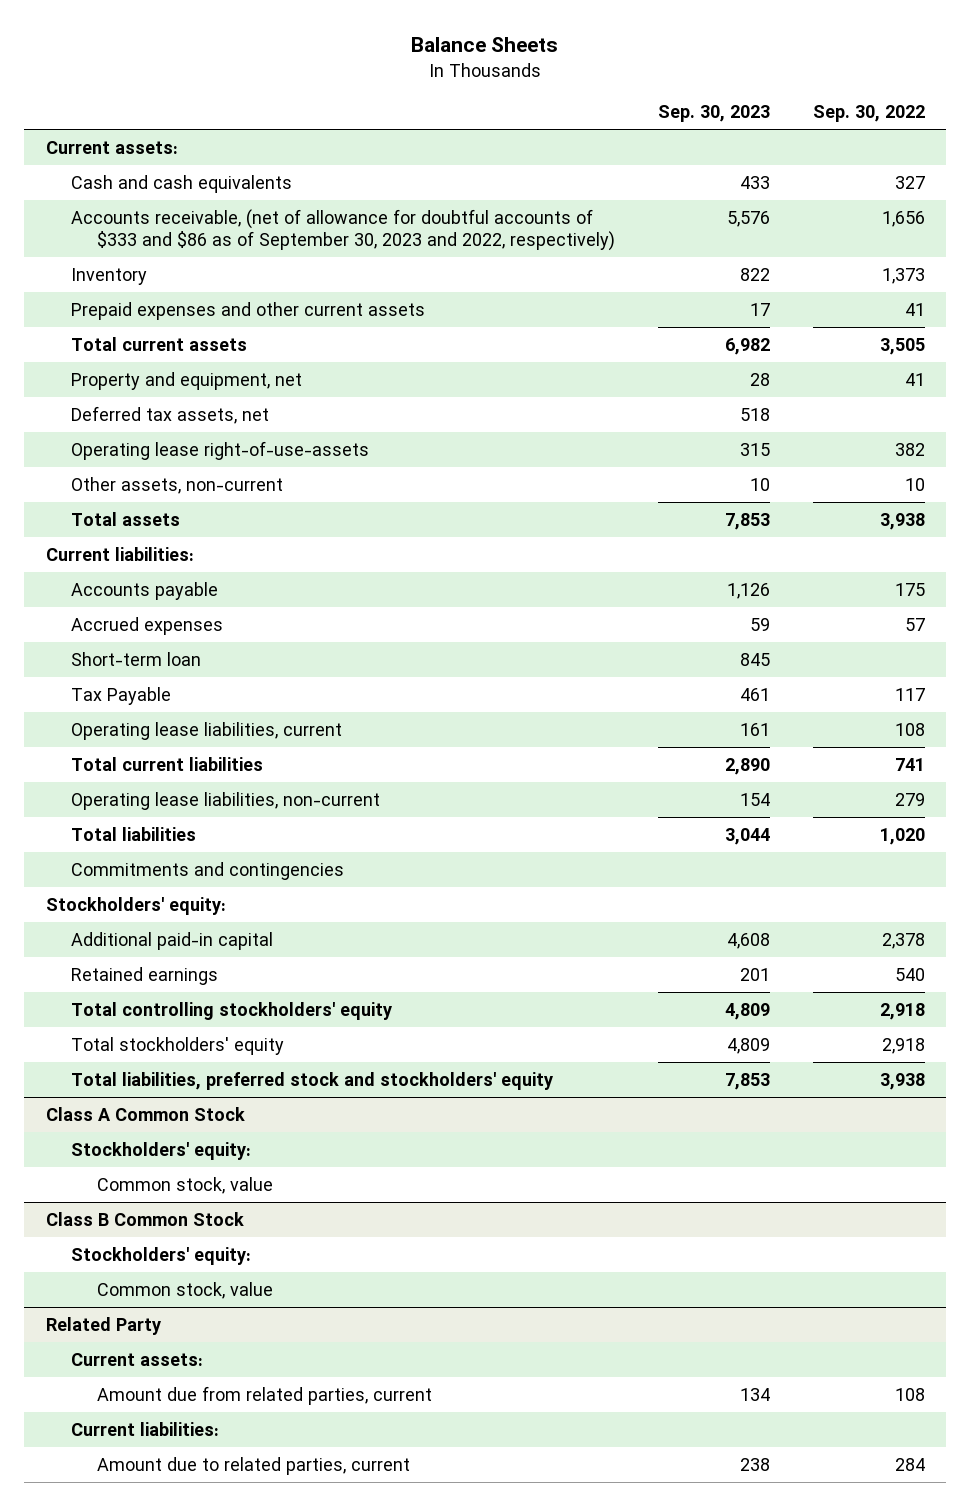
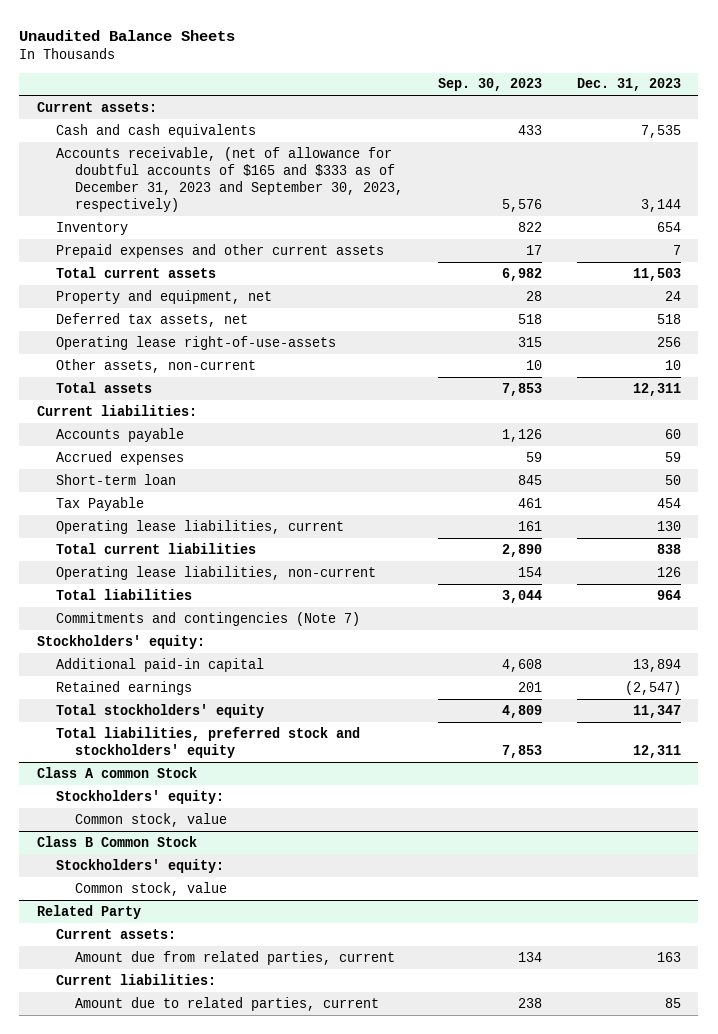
- Balance Sheets
+ Unaudited Balance Sheets
- | Sep. 30, 2023 | Sep. 30, 2022
+ | Sep. 30, 2023 | Dec. 31, 2023
- Accounts receivable, (net of allowance for doubtful accounts of $333 and $86 as of September 30, 2023 and 2022, respectively) | 5,576 | 1,656
+ Accounts receivable, (net of allowance for doubtful accounts of $165 and $333 as of December 31, 2023 and September 30, 2023, respectively) | 5,576 | 3,144
- Commitments and contingencies
+ Commitments and contingencies (Note 7)
- Total controlling stockholders' equity | 4,809 | 2,918
- Class A Common Stock
+ Class A common Stock

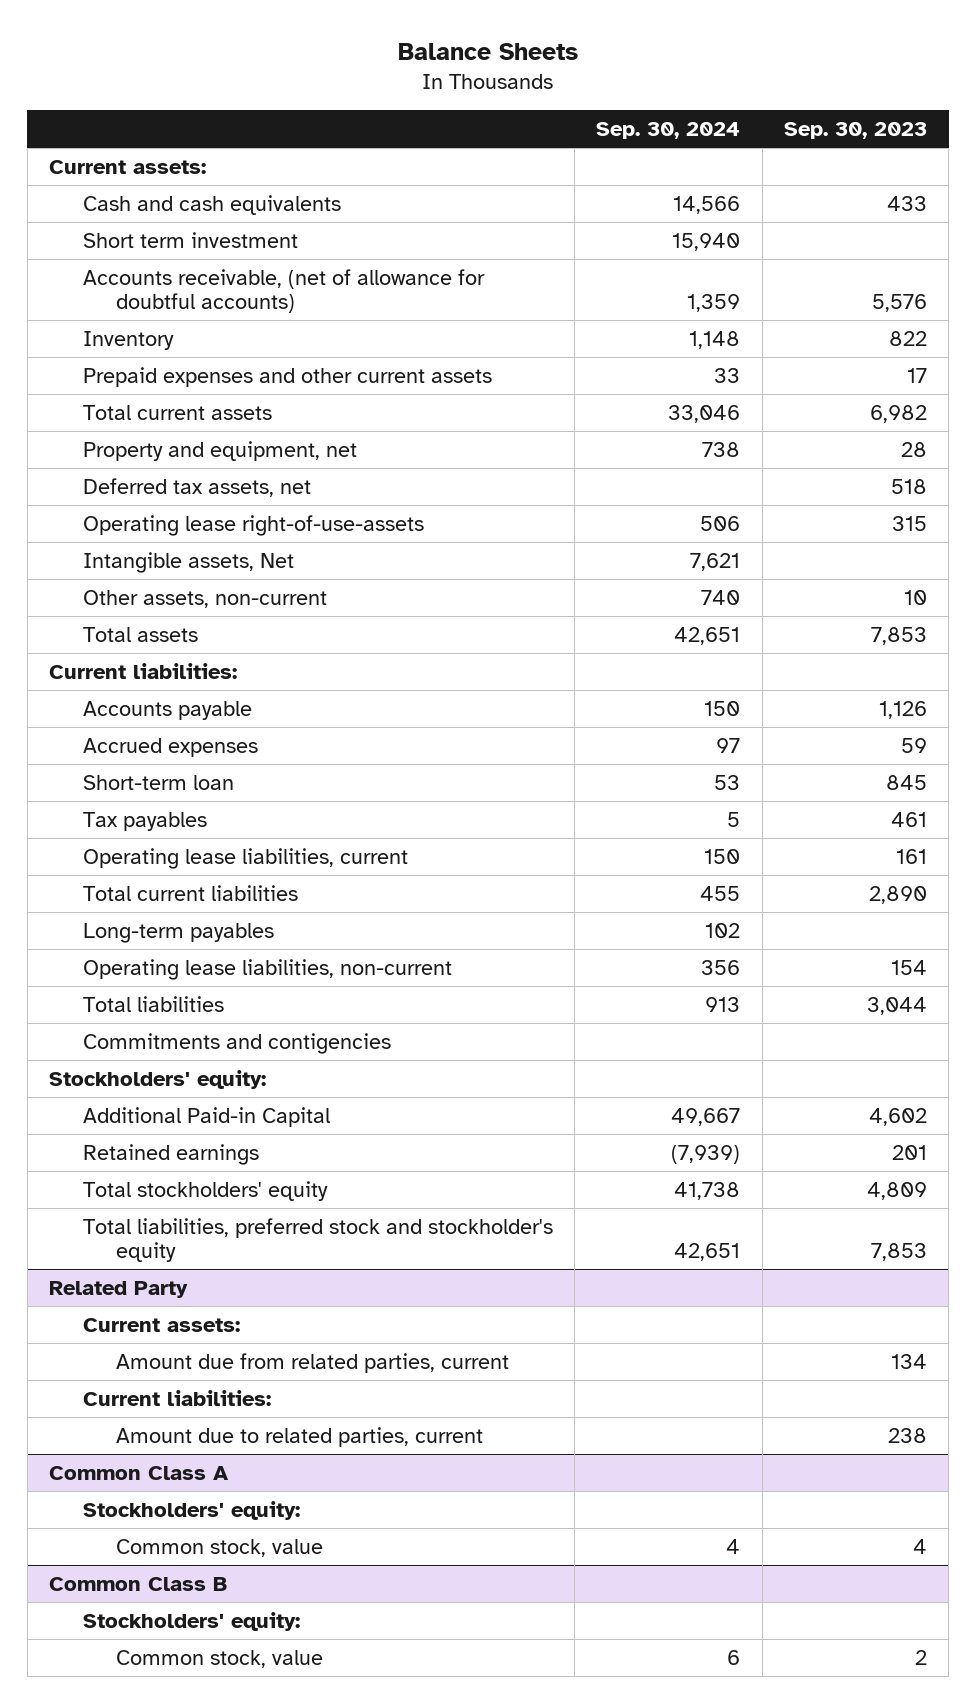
- Unaudited Balance Sheets
+ Balance Sheets
- | Sep. 30, 2023 | Dec. 31, 2023
+ | Sep. 30, 2024 | Sep. 30, 2023
- Accounts receivable, (net of allowance for doubtful accounts of $165 and $333 as of December 31, 2023 and September 30, 2023, respectively) | 5,576 | 3,144
+ Short term investment | 15,940 |
+ Accounts receivable, (net of allowance for doubtful accounts) | 1,359 | 5,576
+ Intangible assets, Net | 7,621 |
- Tax Payable | 461 | 454
+ Tax payables | 5 | 461
+ Long-term payables | 102 |
- Commitments and contingencies (Note 7)
+ Commitments and contigencies
- Additional paid-in capital | 4,608 | 13,894
+ Additional Paid-in Capital | 49,667 | 4,602
- Total liabilities, preferred stock and stockholders' equity | 7,853 | 12,311
- Class A common Stock
- Stockholders' equity:
- Common stock, value
- Class B Common Stock
- Stockholders' equity:
- Common stock, value
+ Total liabilities, preferred stock and stockholder's equity | 42,651 | 7,853
+ Common Class A
+ Stockholders' equity:
+ Common stock, value | 4 | 4
+ Common Class B
+ Stockholders' equity:
+ Common stock, value | 6 | 2

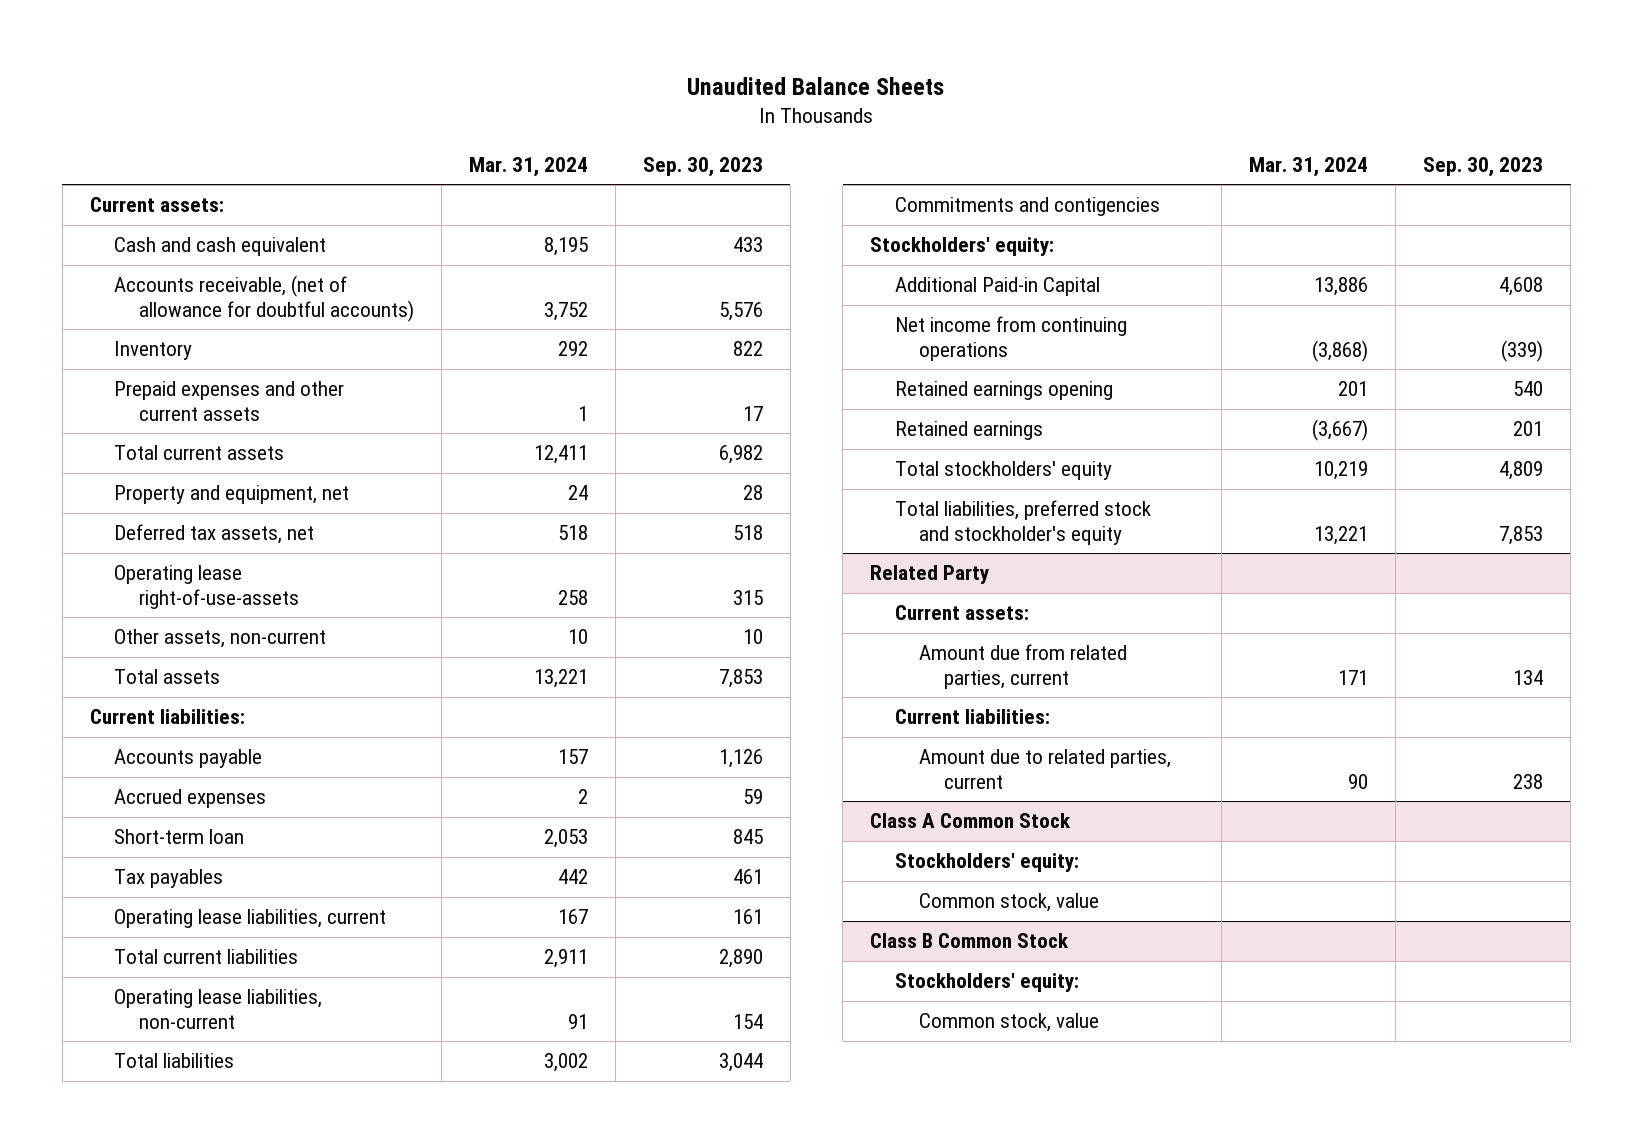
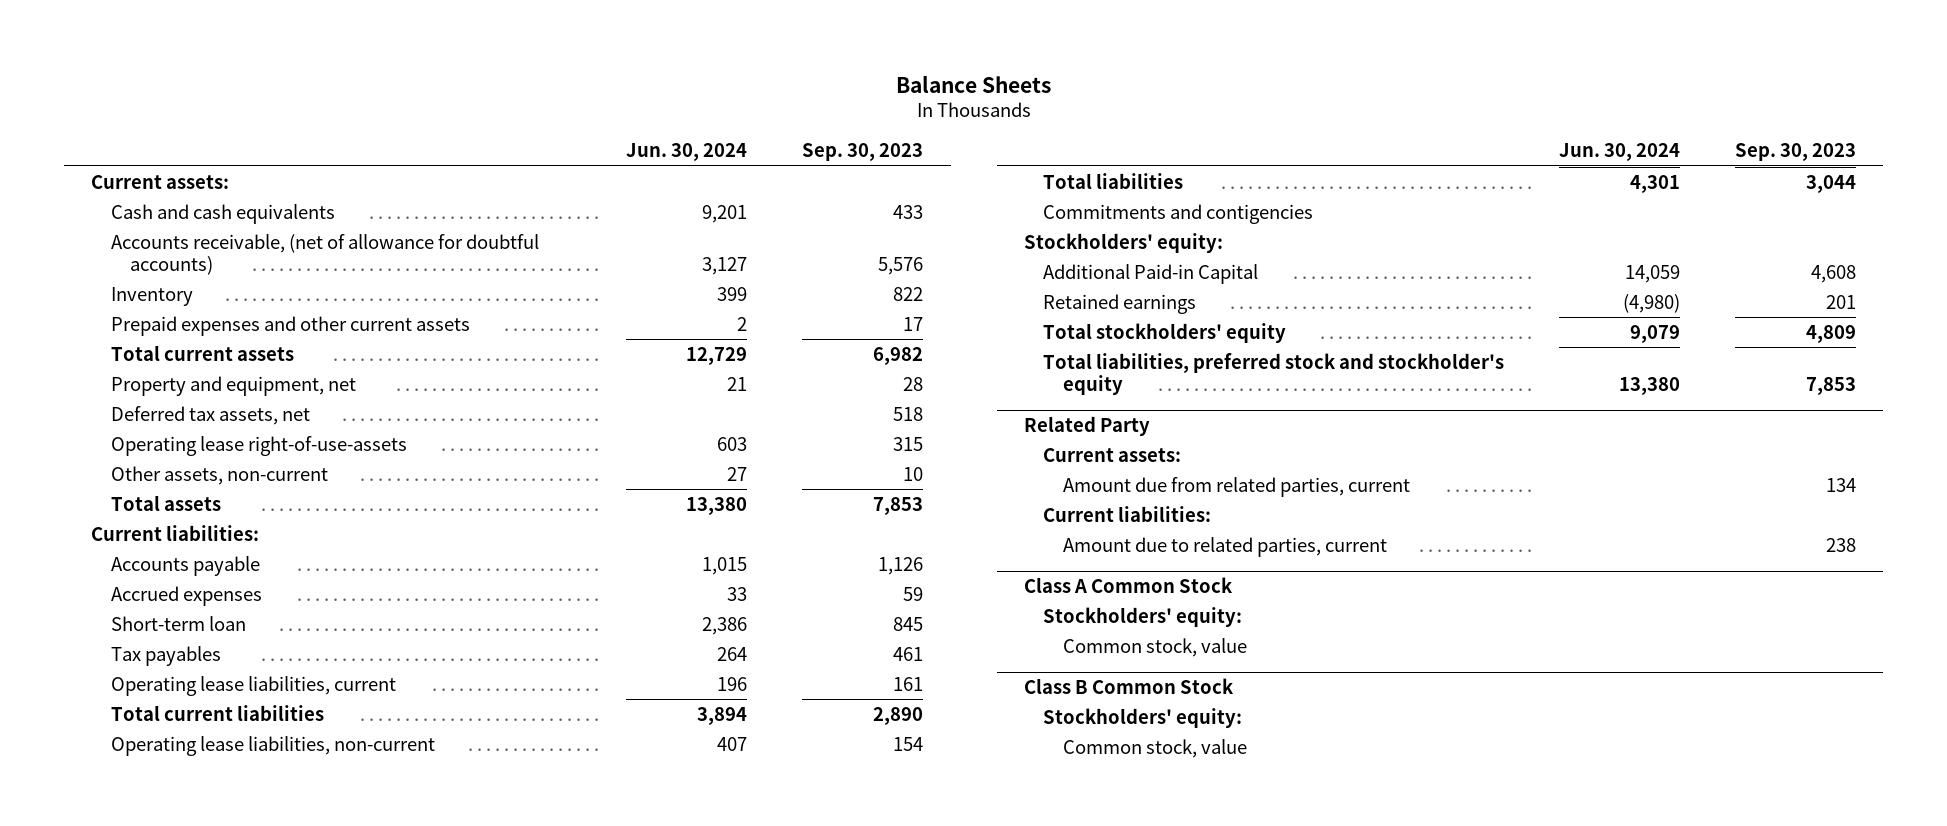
- Unaudited Balance Sheets
+ Balance Sheets
- | Mar. 31, 2024 | Sep. 30, 2023
+ | Jun. 30, 2024 | Sep. 30, 2023
- Cash and cash equivalent | 8,195 | 433
+ Cash and cash equivalents | 9,201 | 433
- Net income from continuing operations | (3,868) | (339)
- Retained earnings opening | 201 | 540

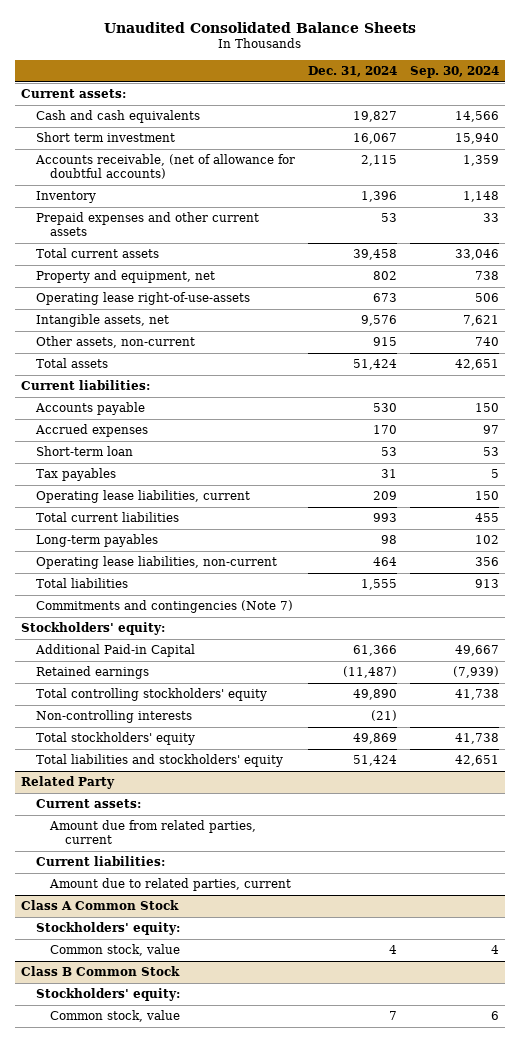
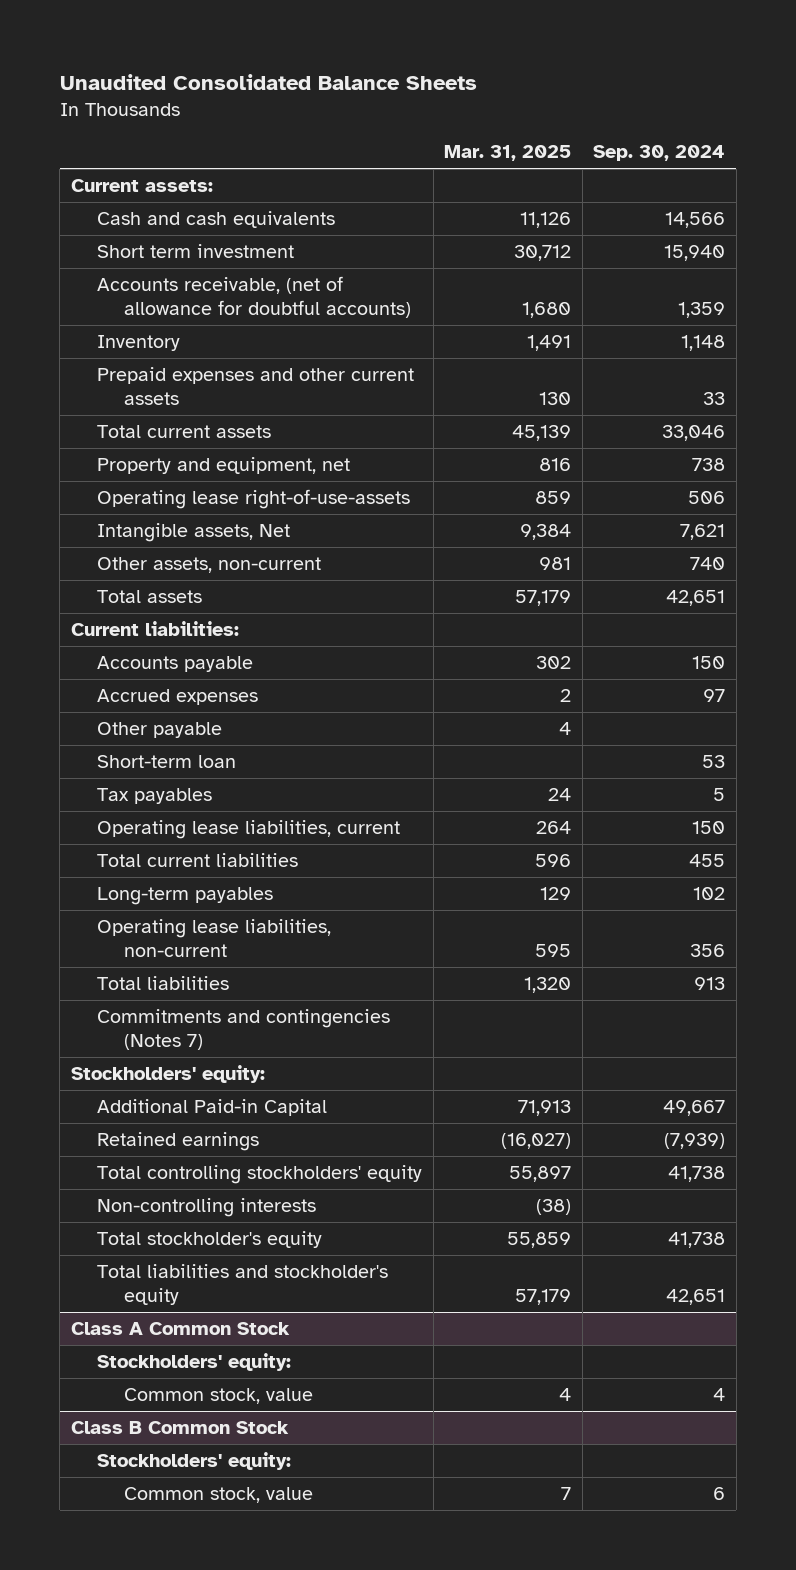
- | Dec. 31, 2024 | Sep. 30, 2024
+ | Mar. 31, 2025 | Sep. 30, 2024
- Intangible assets, net | 9,576 | 7,621
+ Intangible assets, Net | 9,384 | 7,621
+ Other payable | 4 |
- Commitments and contingencies (Note 7)
+ Commitments and contingencies (Notes 7)
- Total stockholders' equity | 49,869 | 41,738
- Total liabilities and stockholders' equity | 51,424 | 42,651
- Related Party
- Current assets:
- Amount due from related parties, current
- Current liabilities:
- Amount due to related parties, current
+ Total stockholder's equity | 55,859 | 41,738
+ Total liabilities and stockholder's equity | 57,179 | 42,651

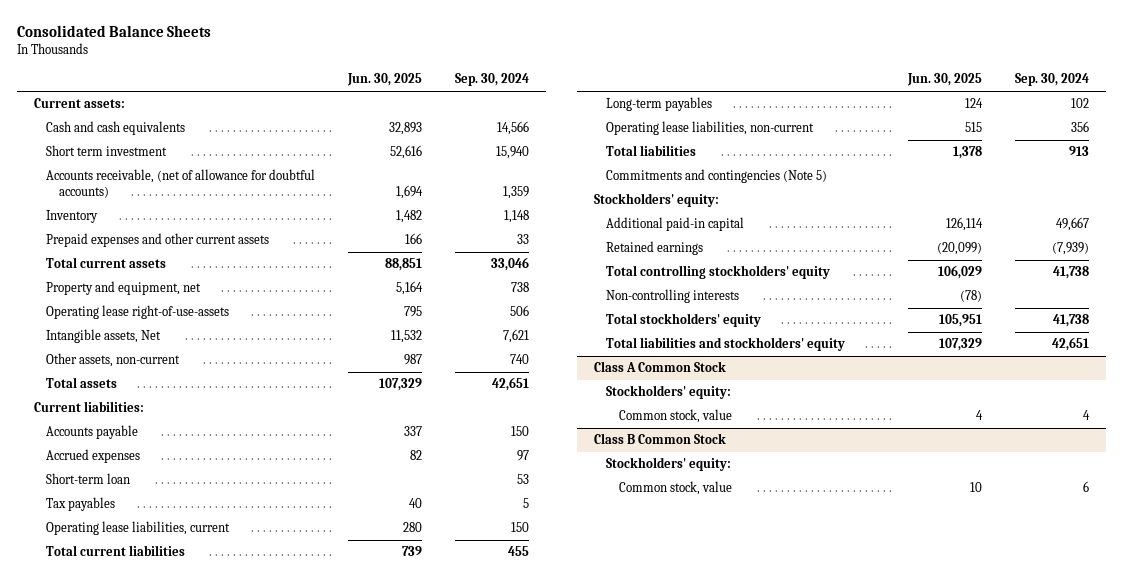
- Unaudited Consolidated Balance Sheets
+ Consolidated Balance Sheets
- | Mar. 31, 2025 | Sep. 30, 2024
+ | Jun. 30, 2025 | Sep. 30, 2024
- Other payable | 4 |
- Commitments and contingencies (Notes 7)
+ Commitments and contingencies (Note 5)
- Additional Paid-in Capital | 71,913 | 49,667
+ Additional paid-in capital | 126,114 | 49,667
- Total stockholder's equity | 55,859 | 41,738
- Total liabilities and stockholder's equity | 57,179 | 42,651
+ Total stockholders' equity | 105,951 | 41,738
+ Total liabilities and stockholders' equity | 107,329 | 42,651

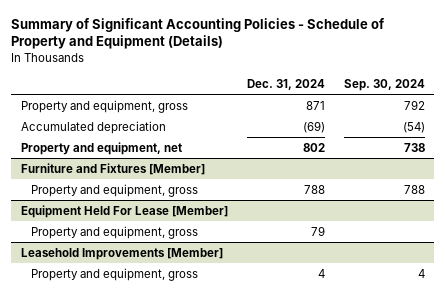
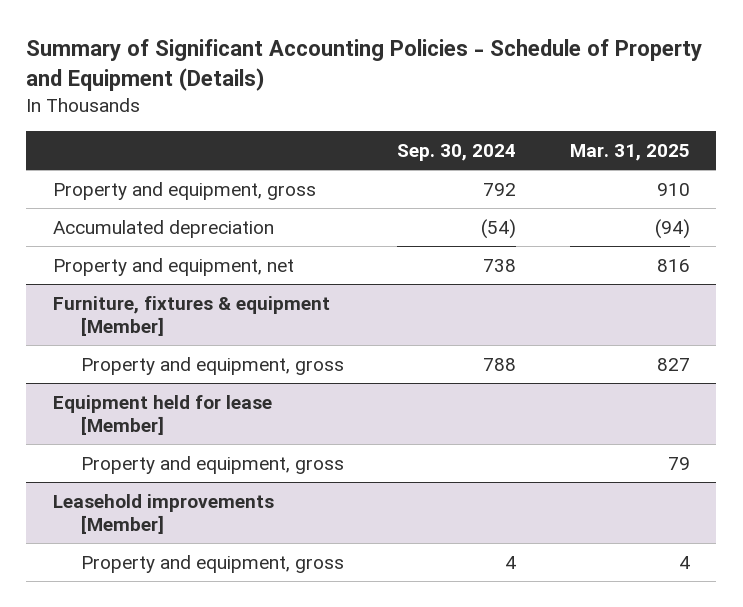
- | Dec. 31, 2024 | Sep. 30, 2024
+ | Sep. 30, 2024 | Mar. 31, 2025
- Furniture and Fixtures [Member]
+ Furniture, fixtures & equipment [Member]
- Equipment Held For Lease [Member]
+ Equipment held for lease [Member]
- Leasehold Improvements [Member]
+ Leasehold improvements [Member]

